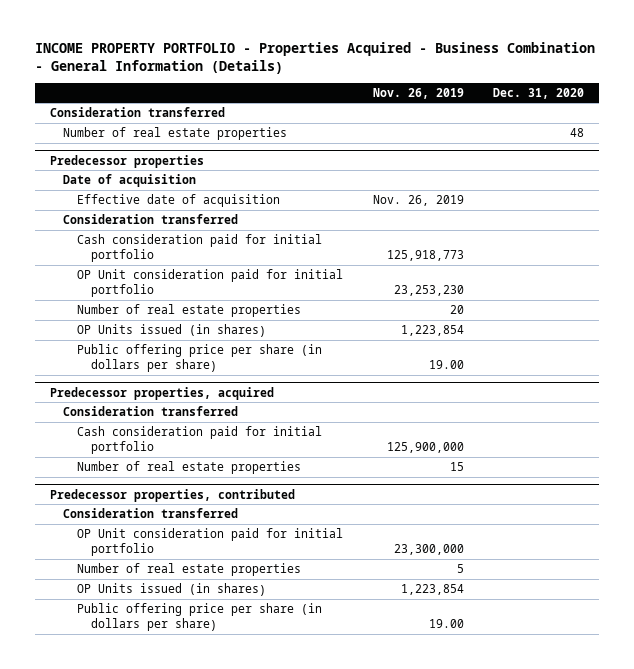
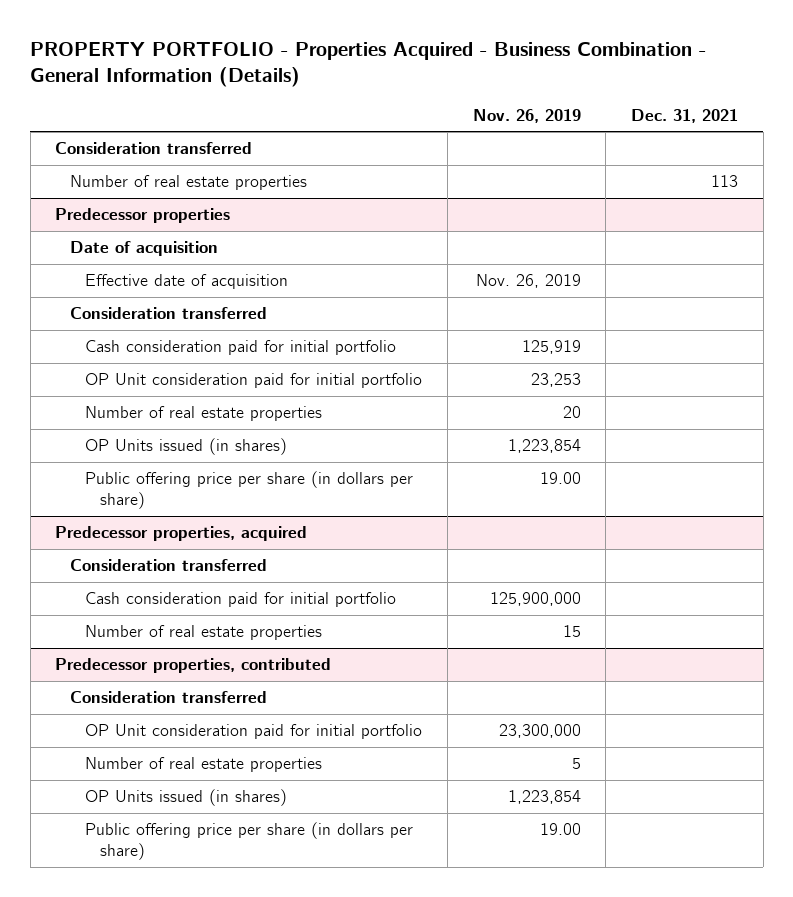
- INCOME PROPERTY PORTFOLIO - Properties Acquired - Business Combination - General Information (Details)
+ PROPERTY PORTFOLIO - Properties Acquired - Business Combination - General Information (Details)
- | Nov. 26, 2019 | Dec. 31, 2020
+ | Nov. 26, 2019 | Dec. 31, 2021
@ Predecessor properties
- Cash consideration paid for initial portfolio | 125,918,773 |
- OP Unit consideration paid for initial portfolio | 23,253,230 |
+ Cash consideration paid for initial portfolio | 125,919 |
+ OP Unit consideration paid for initial portfolio | 23,253 |

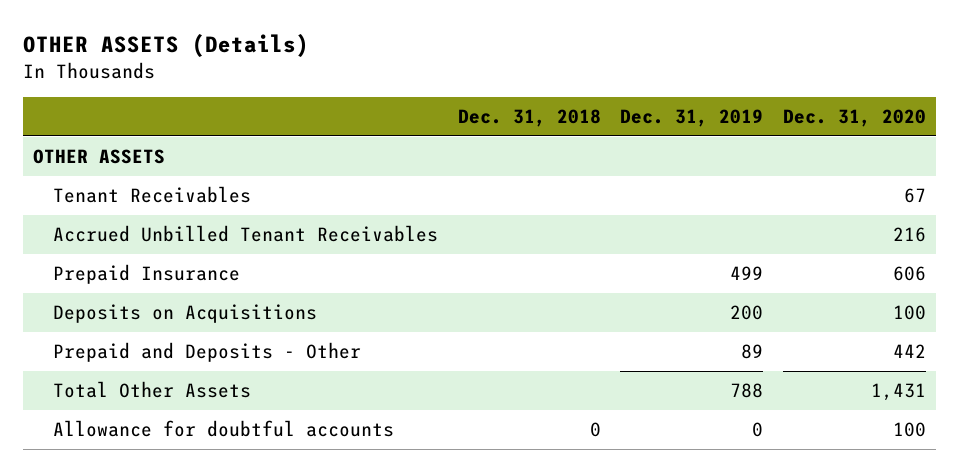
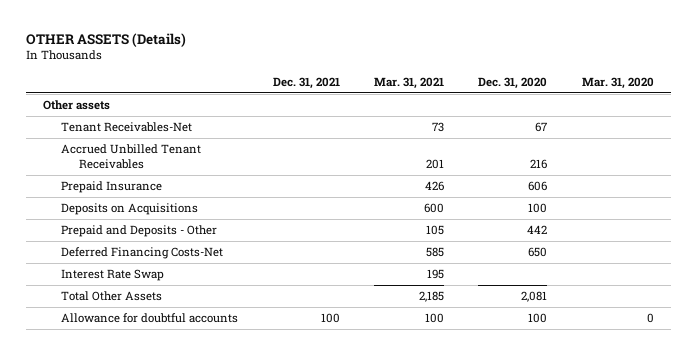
- | Dec. 31, 2018 | Dec. 31, 2019 | Dec. 31, 2020
+ | Dec. 31, 2021 | Mar. 31, 2021 | Dec. 31, 2020 | Mar. 31, 2020
- OTHER ASSETS
- Tenant Receivables | | | 67
+ Other assets
+ Tenant Receivables-Net | | 73 | 67 |
- Total Other Assets | | 788 | 1,431
+ Deferred Financing Costs-Net | | 585 | 650 |
+ Interest Rate Swap | | 195 | |
+ Total Other Assets | | 2,185 | 2,081 |

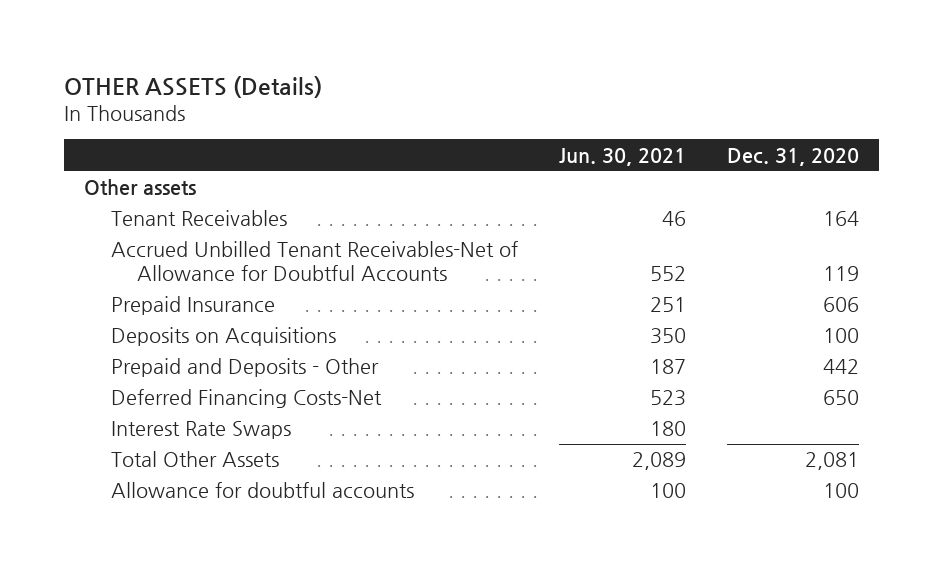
- | Dec. 31, 2021 | Mar. 31, 2021 | Dec. 31, 2020 | Mar. 31, 2020
+ | Jun. 30, 2021 | Dec. 31, 2020
- Tenant Receivables-Net | | 73 | 67 |
- Accrued Unbilled Tenant Receivables | | 201 | 216 |
+ Tenant Receivables | 46 | 164
+ Accrued Unbilled Tenant Receivables-Net of Allowance for Doubtful Accounts | 552 | 119
- Interest Rate Swap | | 195 | |
+ Interest Rate Swaps | 180 |

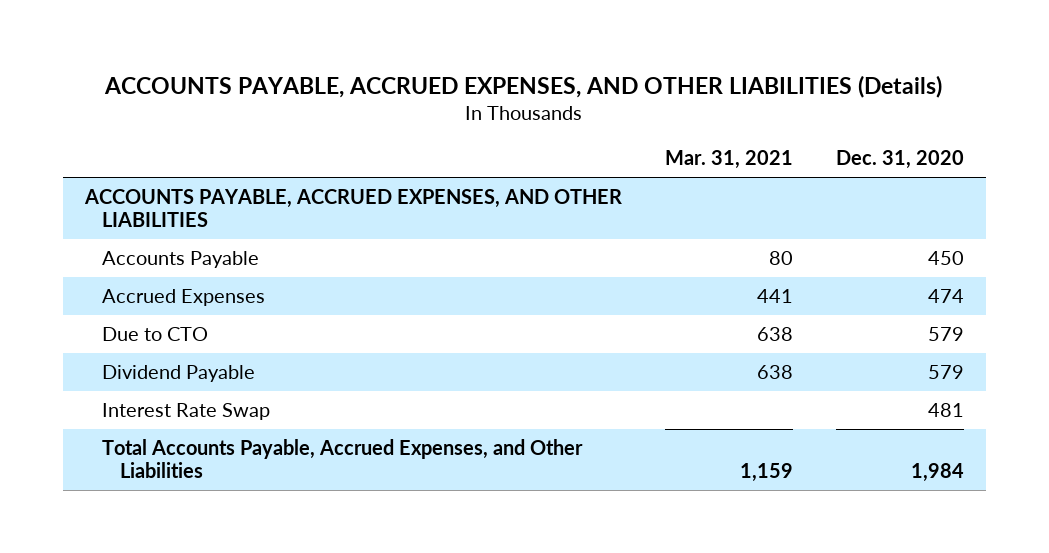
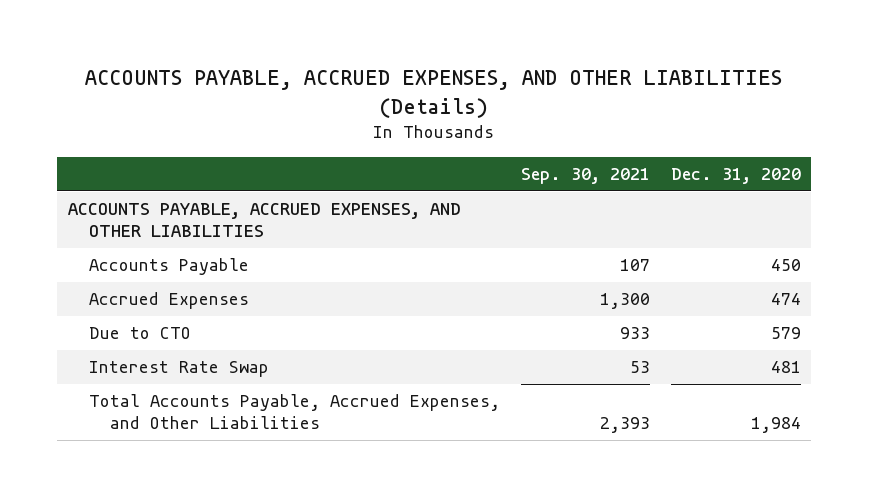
- | Mar. 31, 2021 | Dec. 31, 2020
+ | Sep. 30, 2021 | Dec. 31, 2020
- Dividend Payable | 638 | 579

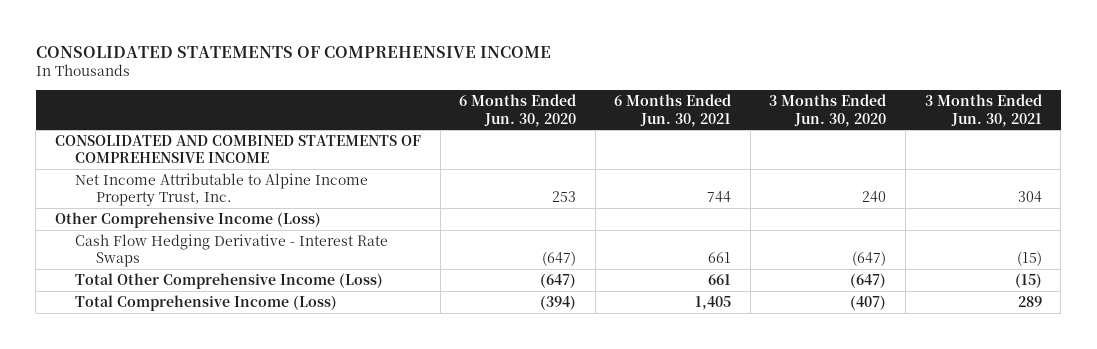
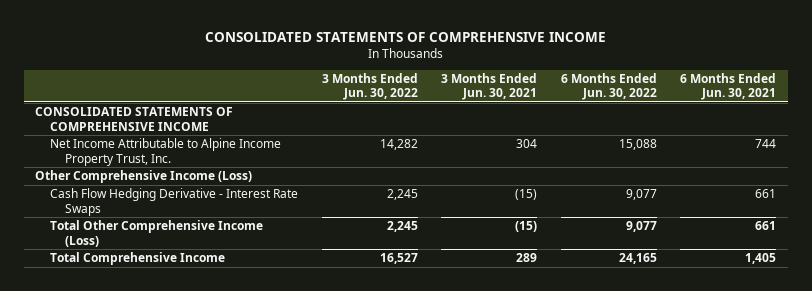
- | 6 Months Ended Jun. 30, 2020 | 6 Months Ended Jun. 30, 2021 | 3 Months Ended Jun. 30, 2020 | 3 Months Ended Jun. 30, 2021
+ | 3 Months Ended Jun. 30, 2022 | 3 Months Ended Jun. 30, 2021 | 6 Months Ended Jun. 30, 2022 | 6 Months Ended Jun. 30, 2021
- CONSOLIDATED AND COMBINED STATEMENTS OF COMPREHENSIVE INCOME
+ CONSOLIDATED STATEMENTS OF COMPREHENSIVE INCOME
- Total Comprehensive Income (Loss) | (394) | 1,405 | (407) | 289
+ Total Comprehensive Income | 16,527 | 289 | 24,165 | 1,405

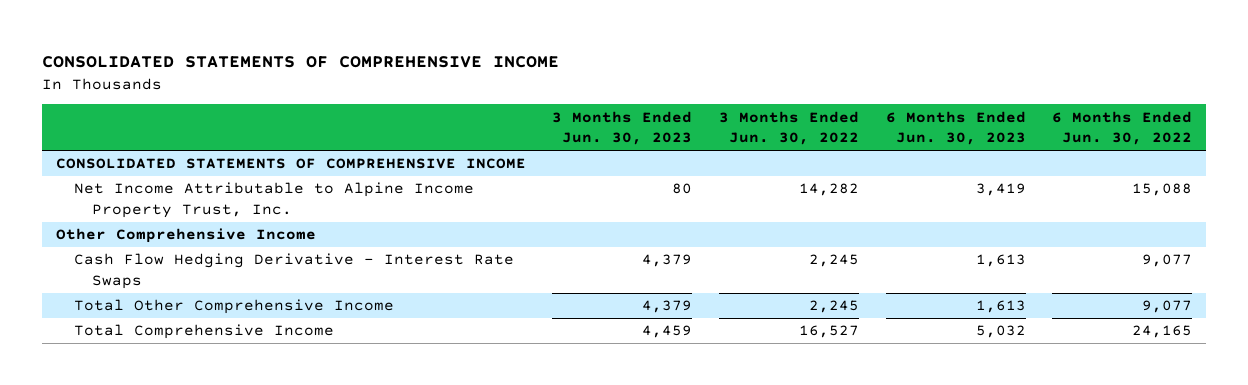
- | 3 Months Ended Jun. 30, 2022 | 3 Months Ended Jun. 30, 2021 | 6 Months Ended Jun. 30, 2022 | 6 Months Ended Jun. 30, 2021
+ | 3 Months Ended Jun. 30, 2023 | 3 Months Ended Jun. 30, 2022 | 6 Months Ended Jun. 30, 2023 | 6 Months Ended Jun. 30, 2022
- Other Comprehensive Income (Loss)
+ Other Comprehensive Income
- Total Other Comprehensive Income (Loss) | 2,245 | (15) | 9,077 | 661
+ Total Other Comprehensive Income | 4,379 | 2,245 | 1,613 | 9,077

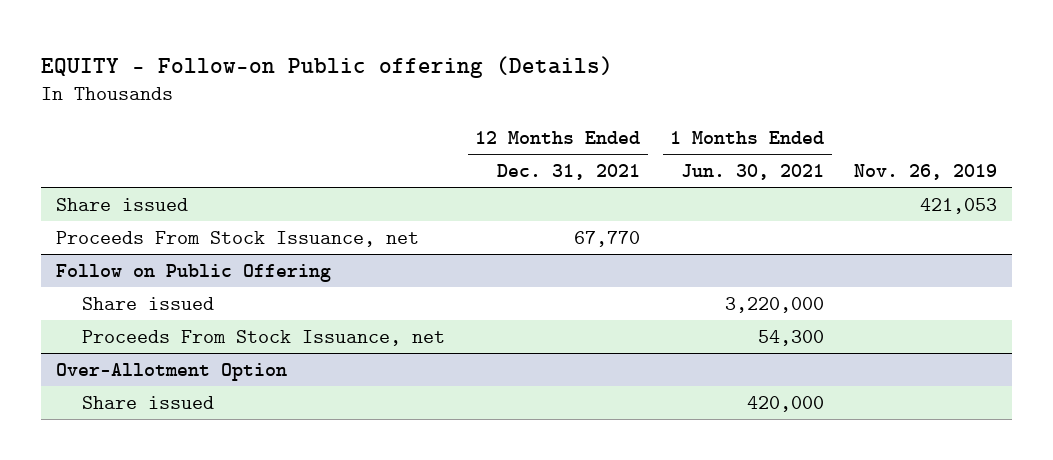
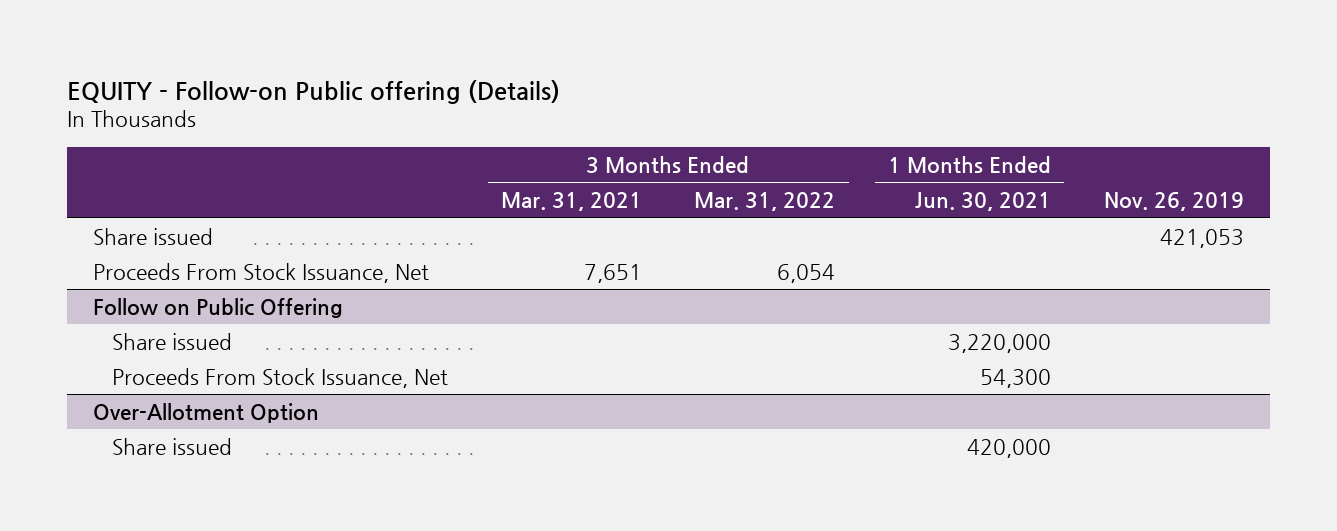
- | 12 Months Ended Dec. 31, 2021 | 1 Months Ended Jun. 30, 2021 | Nov. 26, 2019
+ | 3 Months Ended Mar. 31, 2021 | 3 Months Ended Mar. 31, 2022 | 1 Months Ended Jun. 30, 2021 | Nov. 26, 2019
- Proceeds From Stock Issuance, net | 67,770 | |
+ Proceeds From Stock Issuance, Net | 7,651 | 6,054 | |
@ Follow on Public Offering
- Proceeds From Stock Issuance, net | | 54,300 |
+ Proceeds From Stock Issuance, Net | | | 54,300 |

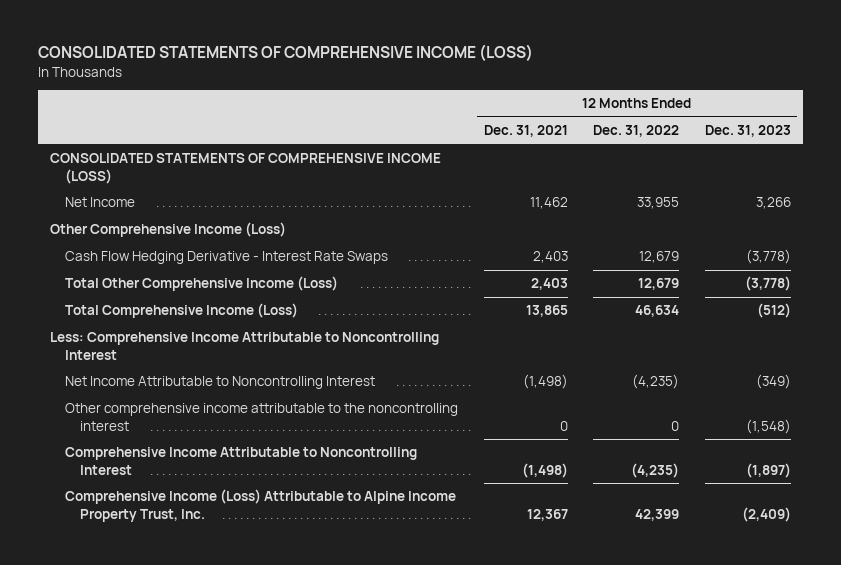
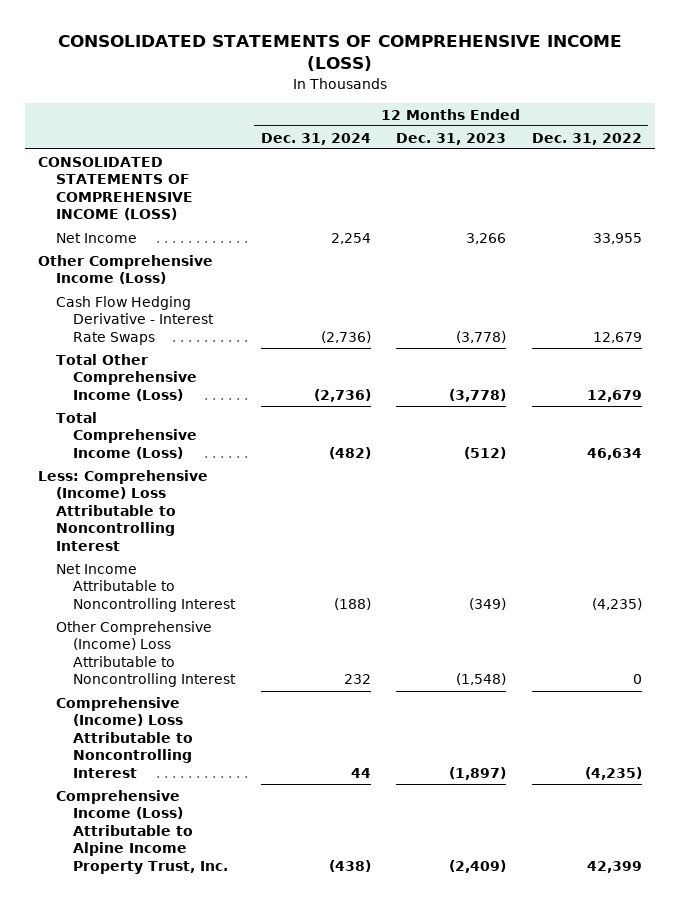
- | 12 Months Ended Dec. 31, 2021 | 12 Months Ended Dec. 31, 2022 | 12 Months Ended Dec. 31, 2023
+ | 12 Months Ended Dec. 31, 2024 | 12 Months Ended Dec. 31, 2023 | 12 Months Ended Dec. 31, 2022
- Less: Comprehensive Income Attributable to Noncontrolling Interest
+ Less: Comprehensive (Income) Loss Attributable to Noncontrolling Interest
- Other comprehensive income attributable to the noncontrolling interest | 0 | 0 | (1,548)
- Comprehensive Income Attributable to Noncontrolling Interest | (1,498) | (4,235) | (1,897)
+ Other Comprehensive (Income) Loss Attributable to Noncontrolling Interest | 232 | (1,548) | 0
+ Comprehensive (Income) Loss Attributable to Noncontrolling Interest | 44 | (1,897) | (4,235)

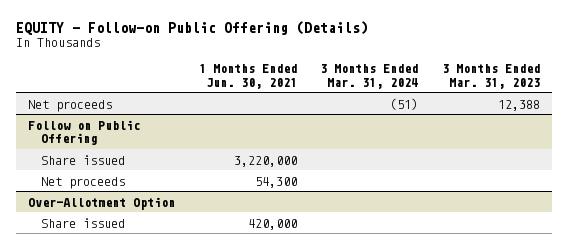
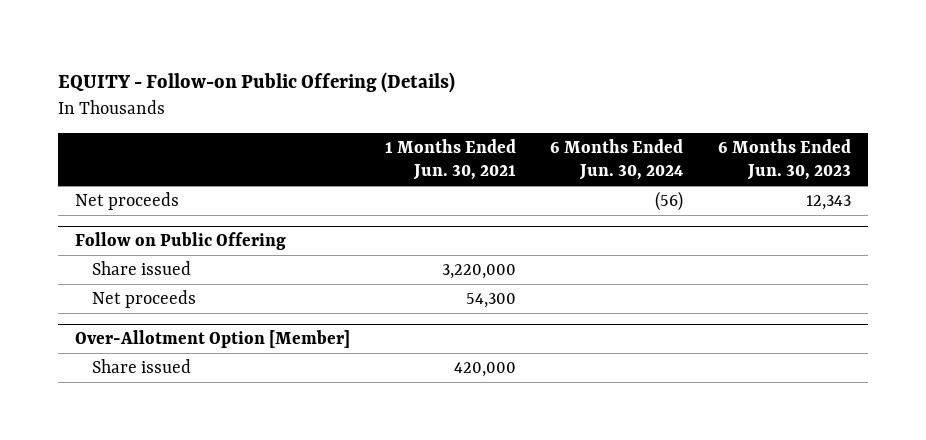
- | 1 Months Ended Jun. 30, 2021 | 3 Months Ended Mar. 31, 2024 | 3 Months Ended Mar. 31, 2023
+ | 1 Months Ended Jun. 30, 2021 | 6 Months Ended Jun. 30, 2024 | 6 Months Ended Jun. 30, 2023
- Over-Allotment Option
+ Over-Allotment Option [Member]

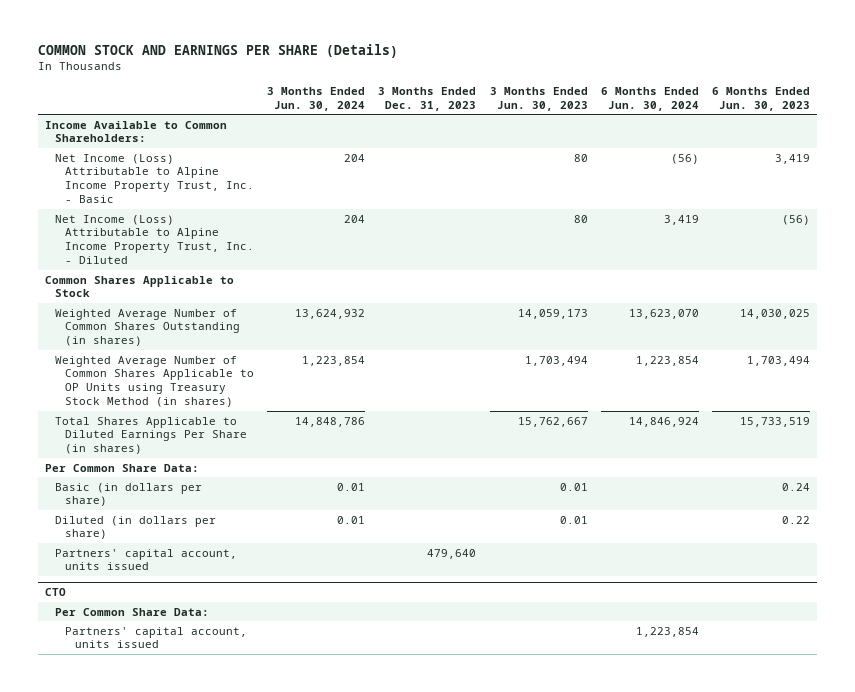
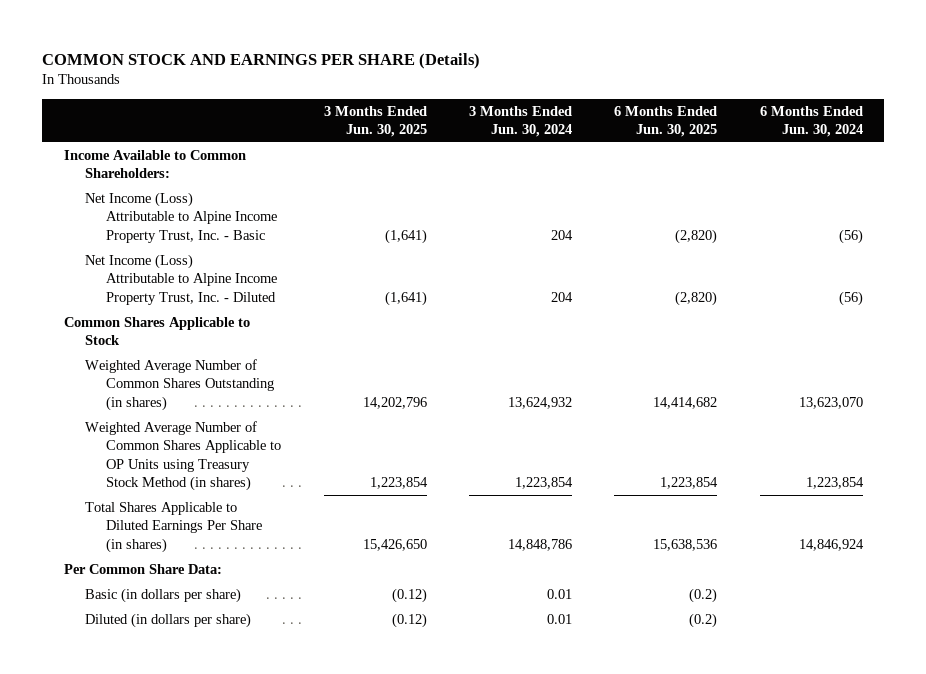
- | 3 Months Ended Jun. 30, 2024 | 3 Months Ended Dec. 31, 2023 | 3 Months Ended Jun. 30, 2023 | 6 Months Ended Jun. 30, 2024 | 6 Months Ended Jun. 30, 2023
+ | 3 Months Ended Jun. 30, 2025 | 3 Months Ended Jun. 30, 2024 | 6 Months Ended Jun. 30, 2025 | 6 Months Ended Jun. 30, 2024
- Net Income (Loss) Attributable to Alpine Income Property Trust, Inc. - Diluted | 204 | | 80 | 3,419 | (56)
+ Net Income (Loss) Attributable to Alpine Income Property Trust, Inc. - Diluted | (1,641) | 204 | (2,820) | (56)
- Partners' capital account, units issued | | 479,640 | | |
- CTO
- Per Common Share Data:
- Partners' capital account, units issued | | | | 1,223,854 |

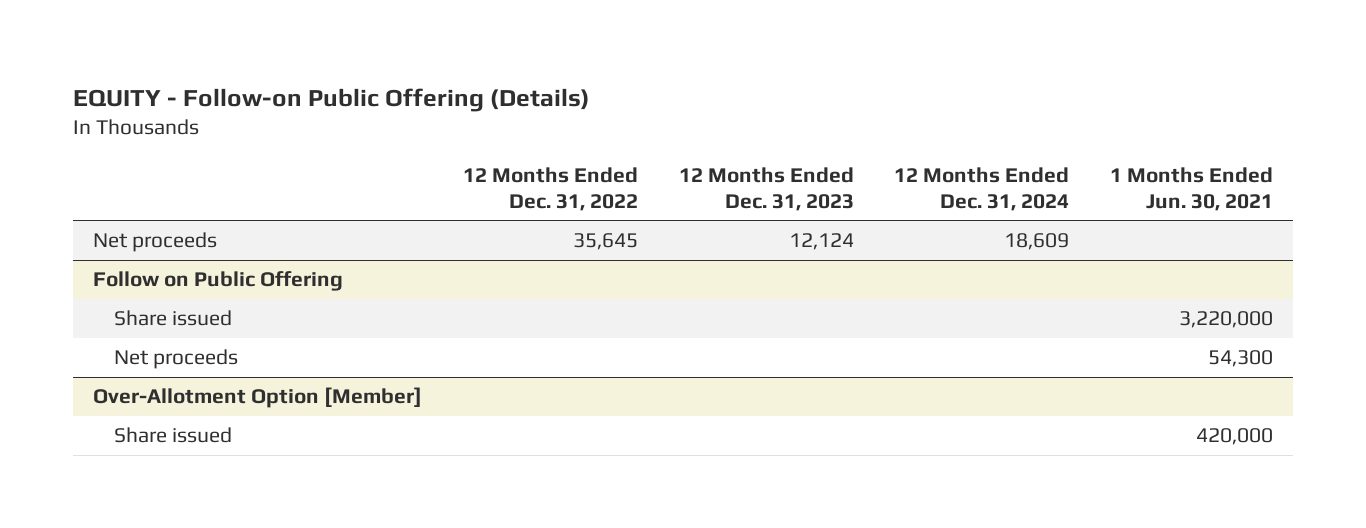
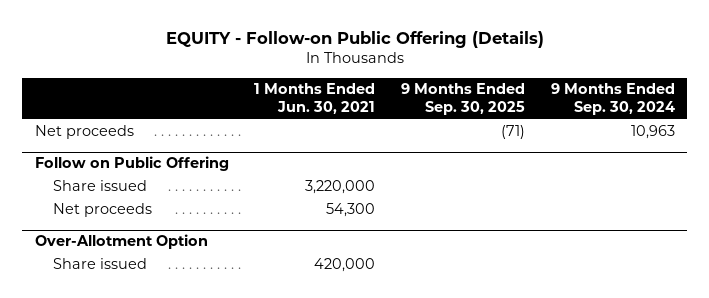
- | 12 Months Ended Dec. 31, 2022 | 12 Months Ended Dec. 31, 2023 | 12 Months Ended Dec. 31, 2024 | 1 Months Ended Jun. 30, 2021
+ | 1 Months Ended Jun. 30, 2021 | 9 Months Ended Sep. 30, 2025 | 9 Months Ended Sep. 30, 2024
- Over-Allotment Option [Member]
+ Over-Allotment Option

